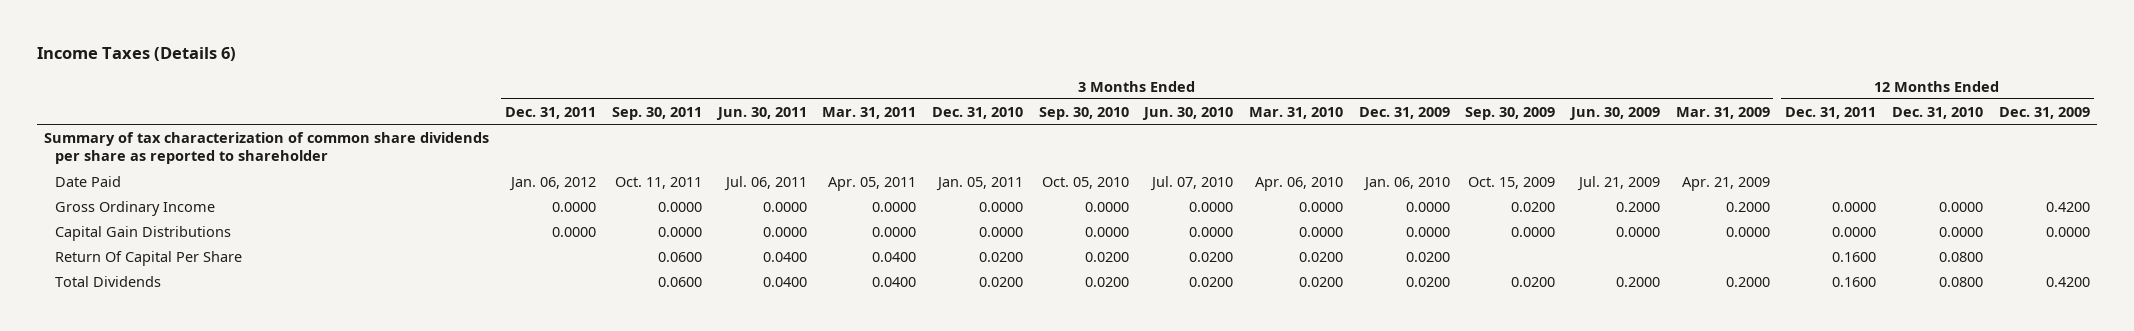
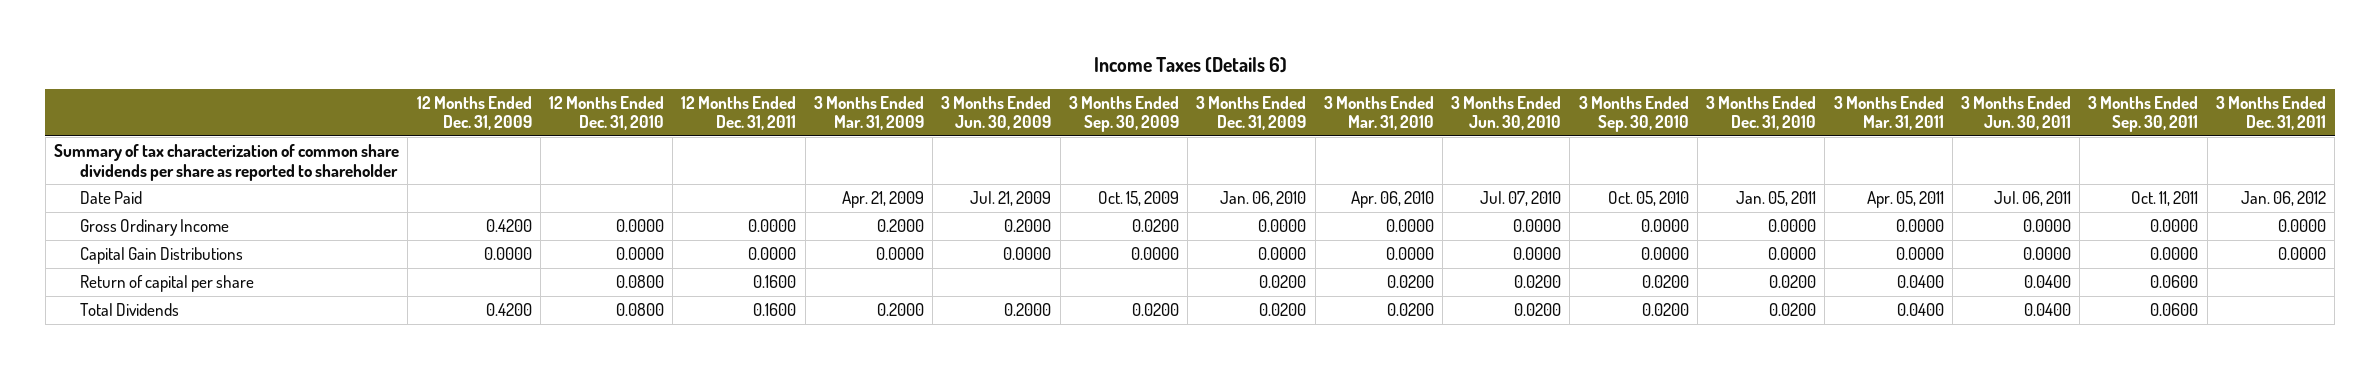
- | 3 Months Ended Dec. 31, 2011 | 3 Months Ended Sep. 30, 2011 | 3 Months Ended Jun. 30, 2011 | 3 Months Ended Mar. 31, 2011 | 3 Months Ended Dec. 31, 2010 | 3 Months Ended Sep. 30, 2010 | 3 Months Ended Jun. 30, 2010 | 3 Months Ended Mar. 31, 2010 | 3 Months Ended Dec. 31, 2009 | 3 Months Ended Sep. 30, 2009 | 3 Months Ended Jun. 30, 2009 | 3 Months Ended Mar. 31, 2009 | 12 Months Ended Dec. 31, 2011 | 12 Months Ended Dec. 31, 2010 | 12 Months Ended Dec. 31, 2009
+ | 12 Months Ended Dec. 31, 2009 | 12 Months Ended Dec. 31, 2010 | 12 Months Ended Dec. 31, 2011 | 3 Months Ended Mar. 31, 2009 | 3 Months Ended Jun. 30, 2009 | 3 Months Ended Sep. 30, 2009 | 3 Months Ended Dec. 31, 2009 | 3 Months Ended Mar. 31, 2010 | 3 Months Ended Jun. 30, 2010 | 3 Months Ended Sep. 30, 2010 | 3 Months Ended Dec. 31, 2010 | 3 Months Ended Mar. 31, 2011 | 3 Months Ended Jun. 30, 2011 | 3 Months Ended Sep. 30, 2011 | 3 Months Ended Dec. 31, 2011
- Return Of Capital Per Share | | 0.0600 | 0.0400 | 0.0400 | 0.0200 | 0.0200 | 0.0200 | 0.0200 | 0.0200 | | | | 0.1600 | 0.0800 |
+ Return of capital per share | | 0.0800 | 0.1600 | | | | 0.0200 | 0.0200 | 0.0200 | 0.0200 | 0.0200 | 0.0400 | 0.0400 | 0.0600 |

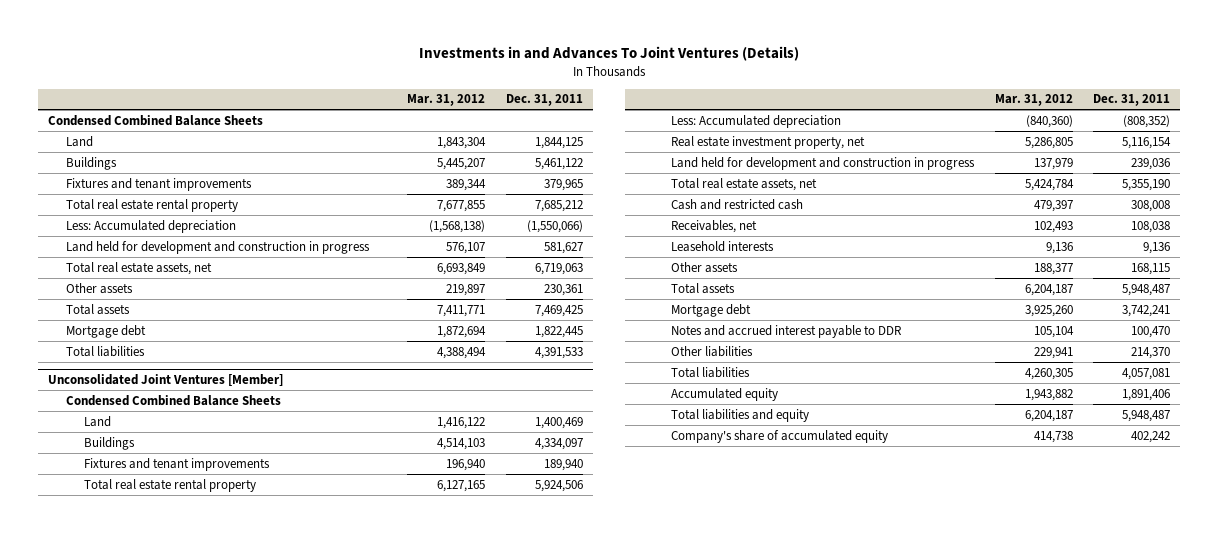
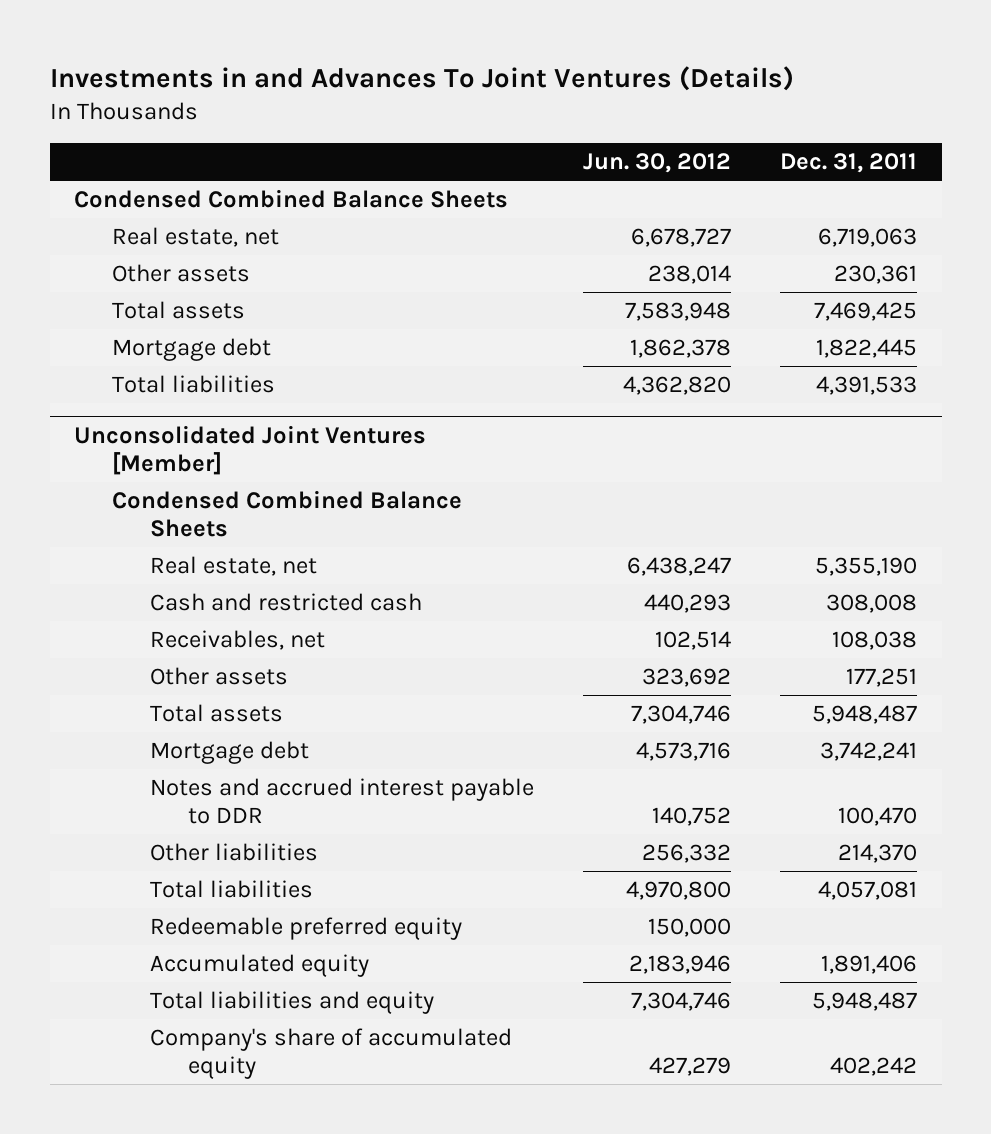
- | Mar. 31, 2012 | Dec. 31, 2011
+ | Jun. 30, 2012 | Dec. 31, 2011
- Land | 1,843,304 | 1,844,125
- Buildings | 5,445,207 | 5,461,122
- Fixtures and tenant improvements | 389,344 | 379,965
- Total real estate rental property | 7,677,855 | 7,685,212
- Less: Accumulated depreciation | (1,568,138) | (1,550,066)
- Land held for development and construction in progress | 576,107 | 581,627
- Total real estate assets, net | 6,693,849 | 6,719,063
+ Real estate, net | 6,678,727 | 6,719,063
@ Unconsolidated Joint Ventures [Member]
- Land | 1,416,122 | 1,400,469
- Buildings | 4,514,103 | 4,334,097
- Fixtures and tenant improvements | 196,940 | 189,940
- Total real estate rental property | 6,127,165 | 5,924,506
- Less: Accumulated depreciation | (840,360) | (808,352)
- Real estate investment property, net | 5,286,805 | 5,116,154
- Land held for development and construction in progress | 137,979 | 239,036
- Total real estate assets, net | 5,424,784 | 5,355,190
+ Real estate, net | 6,438,247 | 5,355,190
- Leasehold interests | 9,136 | 9,136
- Other assets | 188,377 | 168,115
+ Other assets | 323,692 | 177,251
+ Redeemable preferred equity | 150,000 |

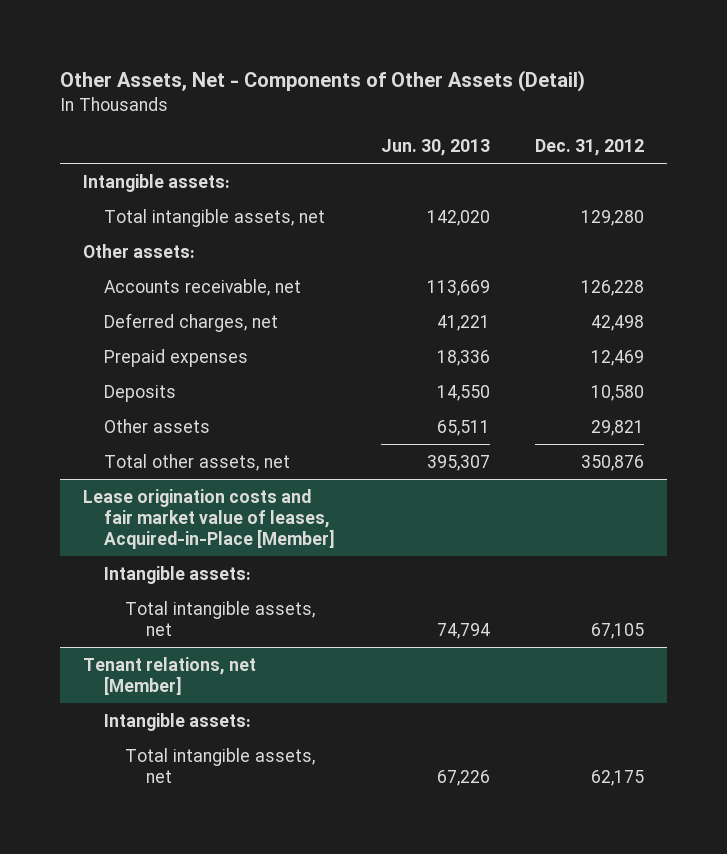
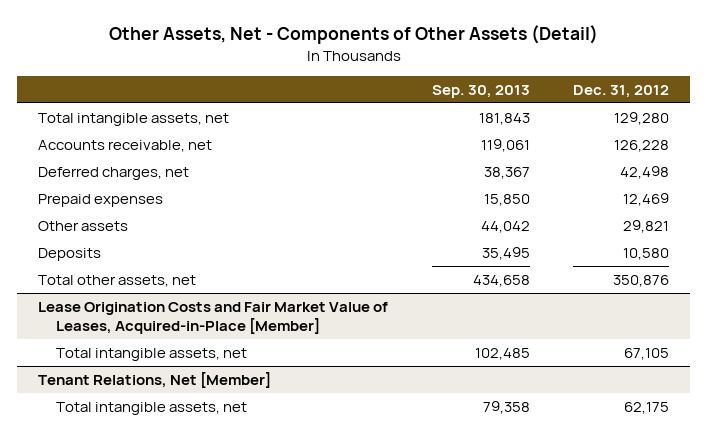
- | Jun. 30, 2013 | Dec. 31, 2012
+ | Sep. 30, 2013 | Dec. 31, 2012
- Intangible assets:
- Other assets:
moved down: Deposits | 35,495 | 10,580
- Lease origination costs and fair market value of leases, Acquired-in-Place [Member]
- Intangible assets:
+ Lease Origination Costs and Fair Market Value of Leases, Acquired-in-Place [Member]
- Tenant relations, net [Member]
- Intangible assets:
+ Tenant Relations, Net [Member]

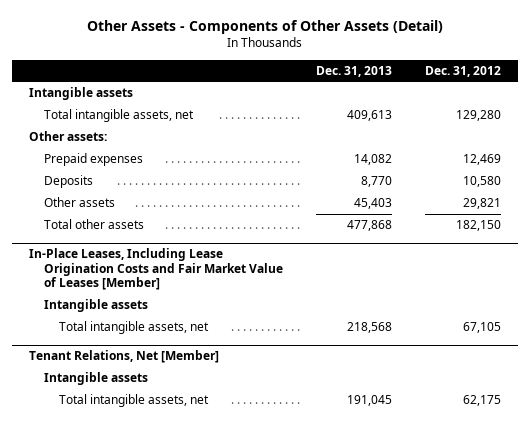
- Other Assets, Net - Components of Other Assets (Detail)
+ Other Assets - Components of Other Assets (Detail)
- | Sep. 30, 2013 | Dec. 31, 2012
+ | Dec. 31, 2013 | Dec. 31, 2012
+ Intangible assets
- Accounts receivable, net | 119,061 | 126,228
- Deferred charges, net | 38,367 | 42,498
+ Other assets:
- Total other assets, net | 434,658 | 350,876
- Lease Origination Costs and Fair Market Value of Leases, Acquired-in-Place [Member]
moved down: Other assets | 45,403 | 29,821
+ Total other assets | 477,868 | 182,150
+ In-Place Leases, Including Lease Origination Costs and Fair Market Value of Leases [Member]
+ Intangible assets
@ Tenant Relations, Net [Member]
+ Intangible assets

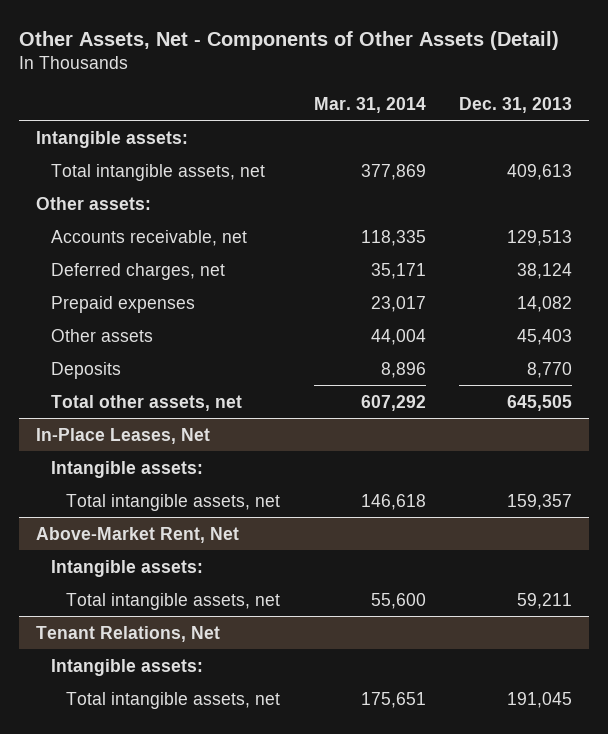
- Other Assets - Components of Other Assets (Detail)
+ Other Assets, Net - Components of Other Assets (Detail)
- | Dec. 31, 2013 | Dec. 31, 2012
+ | Mar. 31, 2014 | Dec. 31, 2013
- Intangible assets
+ Intangible assets:
+ Accounts receivable, net | 118,335 | 129,513
+ Deferred charges, net | 35,171 | 38,124
- Total other assets | 477,868 | 182,150
- In-Place Leases, Including Lease Origination Costs and Fair Market Value of Leases [Member]
- Intangible assets
- Total intangible assets, net | 218,568 | 67,105
- Tenant Relations, Net [Member]
- Intangible assets
moved down: Deposits | 8,896 | 8,770
+ Total other assets, net | 607,292 | 645,505
+ In-Place Leases, Net
+ Intangible assets:
+ Total intangible assets, net | 146,618 | 159,357
+ Above-Market Rent, Net
+ Intangible assets:
+ Total intangible assets, net | 55,600 | 59,211
+ Tenant Relations, Net
+ Intangible assets:

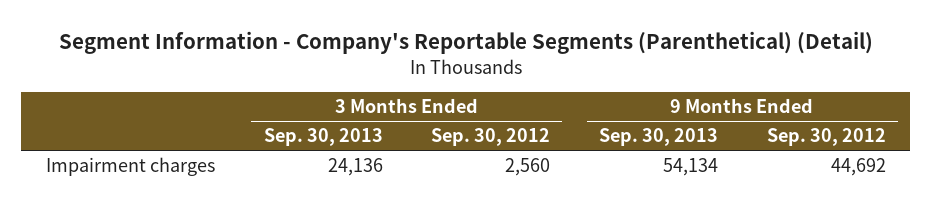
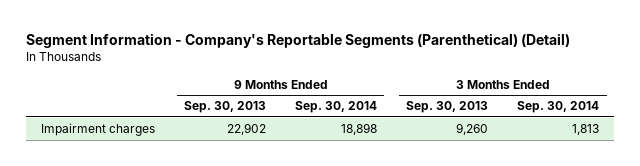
- | 3 Months Ended Sep. 30, 2013 | 3 Months Ended Sep. 30, 2012 | 9 Months Ended Sep. 30, 2013 | 9 Months Ended Sep. 30, 2012
+ | 9 Months Ended Sep. 30, 2013 | 9 Months Ended Sep. 30, 2014 | 3 Months Ended Sep. 30, 2013 | 3 Months Ended Sep. 30, 2014
- Impairment charges | 24,136 | 2,560 | 54,134 | 44,692
+ Impairment charges | 22,902 | 18,898 | 9,260 | 1,813

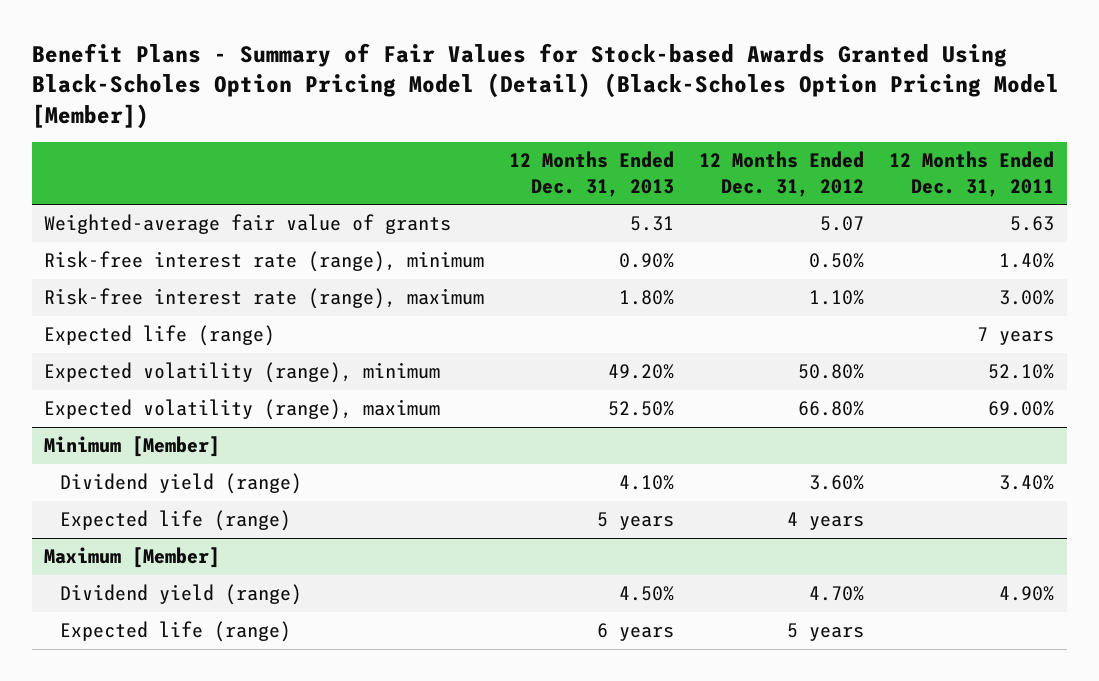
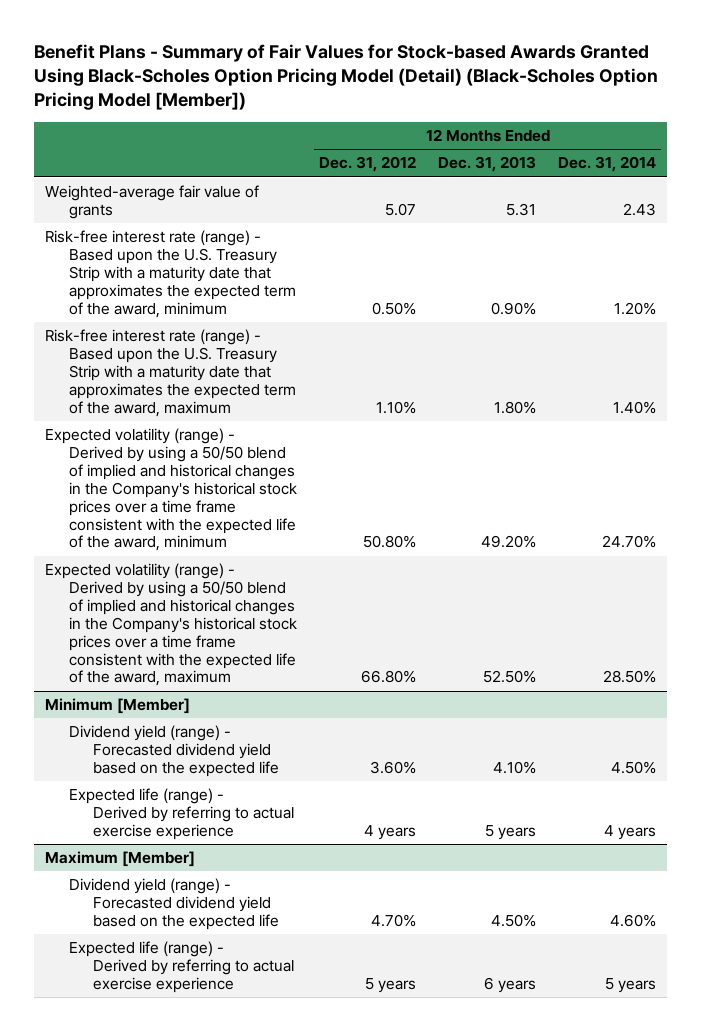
- | 12 Months Ended Dec. 31, 2013 | 12 Months Ended Dec. 31, 2012 | 12 Months Ended Dec. 31, 2011
+ | 12 Months Ended Dec. 31, 2012 | 12 Months Ended Dec. 31, 2013 | 12 Months Ended Dec. 31, 2014
- Risk-free interest rate (range), minimum | 0.90% | 0.50% | 1.40%
- Risk-free interest rate (range), maximum | 1.80% | 1.10% | 3.00%
- Expected life (range) | | | 7 years
- Expected volatility (range), minimum | 49.20% | 50.80% | 52.10%
- Expected volatility (range), maximum | 52.50% | 66.80% | 69.00%
+ Risk-free interest rate (range) - Based upon the U.S. Treasury Strip with a maturity date that approximates the expected term of the award, minimum | 0.50% | 0.90% | 1.20%
+ Risk-free interest rate (range) - Based upon the U.S. Treasury Strip with a maturity date that approximates the expected term of the award, maximum | 1.10% | 1.80% | 1.40%
+ Expected volatility (range) - Derived by using a 50/50 blend of implied and historical changes in the Company's historical stock prices over a time frame consistent with the expected life of the award, minimum | 50.80% | 49.20% | 24.70%
+ Expected volatility (range) - Derived by using a 50/50 blend of implied and historical changes in the Company's historical stock prices over a time frame consistent with the expected life of the award, maximum | 66.80% | 52.50% | 28.50%
@ Minimum [Member]
- Dividend yield (range) | 4.10% | 3.60% | 3.40%
- Expected life (range) | 5 years | 4 years |
+ Dividend yield (range) - Forecasted dividend yield based on the expected life | 3.60% | 4.10% | 4.50%
+ Expected life (range) - Derived by referring to actual exercise experience | 4 years | 5 years | 4 years
@ Maximum [Member]
- Dividend yield (range) | 4.50% | 4.70% | 4.90%
- Expected life (range) | 6 years | 5 years |
+ Dividend yield (range) - Forecasted dividend yield based on the expected life | 4.70% | 4.50% | 4.60%
+ Expected life (range) - Derived by referring to actual exercise experience | 5 years | 6 years | 5 years

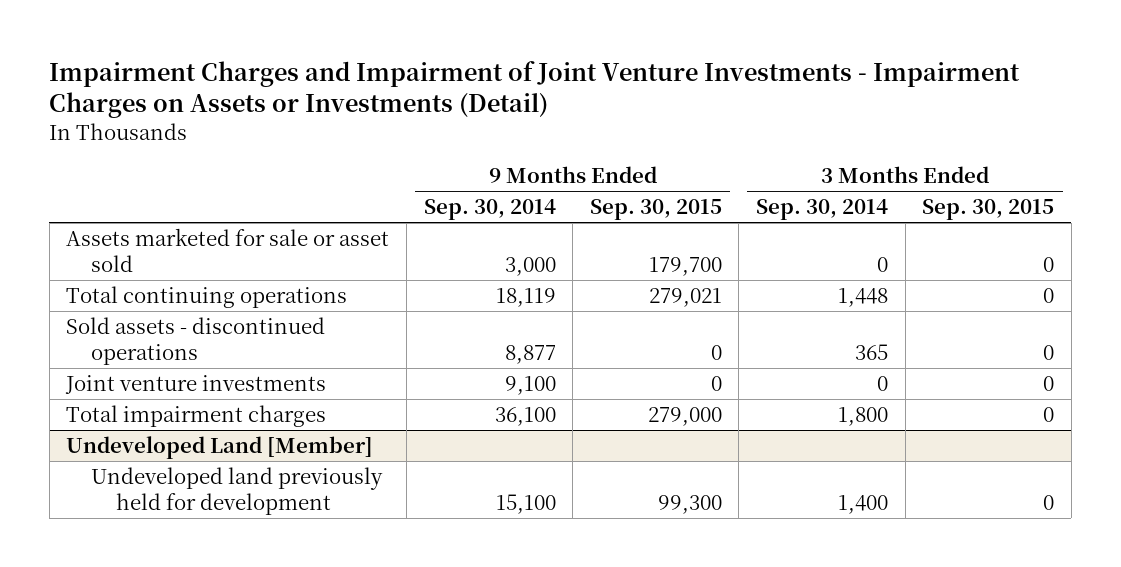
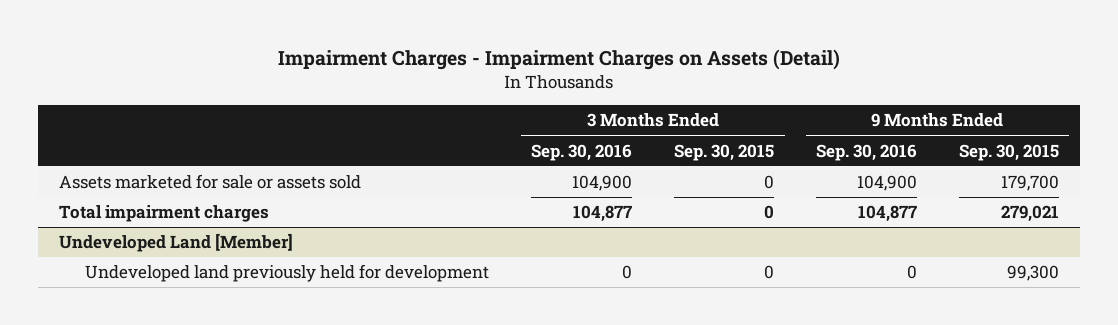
- Impairment Charges and Impairment of Joint Venture Investments - Impairment Charges on Assets or Investments (Detail)
+ Impairment Charges - Impairment Charges on Assets (Detail)
- | 9 Months Ended Sep. 30, 2014 | 9 Months Ended Sep. 30, 2015 | 3 Months Ended Sep. 30, 2014 | 3 Months Ended Sep. 30, 2015
+ | 3 Months Ended Sep. 30, 2016 | 3 Months Ended Sep. 30, 2015 | 9 Months Ended Sep. 30, 2016 | 9 Months Ended Sep. 30, 2015
- Assets marketed for sale or asset sold | 3,000 | 179,700 | 0 | 0
- Total continuing operations | 18,119 | 279,021 | 1,448 | 0
- Sold assets - discontinued operations | 8,877 | 0 | 365 | 0
- Joint venture investments | 9,100 | 0 | 0 | 0
- Total impairment charges | 36,100 | 279,000 | 1,800 | 0
+ Assets marketed for sale or assets sold | 104,900 | 0 | 104,900 | 179,700
+ Total impairment charges | 104,877 | 0 | 104,877 | 279,021

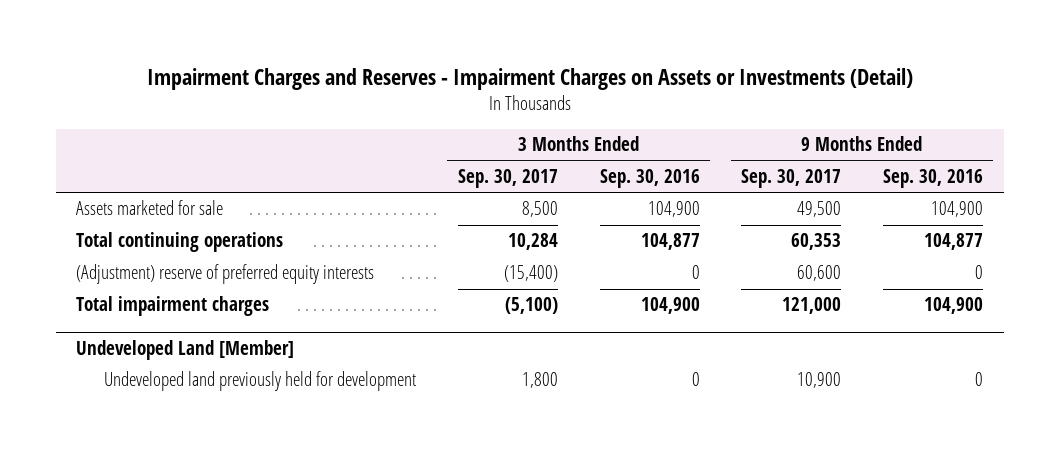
- Impairment Charges - Impairment Charges on Assets (Detail)
+ Impairment Charges and Reserves - Impairment Charges on Assets or Investments (Detail)
- | 3 Months Ended Sep. 30, 2016 | 3 Months Ended Sep. 30, 2015 | 9 Months Ended Sep. 30, 2016 | 9 Months Ended Sep. 30, 2015
+ | 3 Months Ended Sep. 30, 2017 | 3 Months Ended Sep. 30, 2016 | 9 Months Ended Sep. 30, 2017 | 9 Months Ended Sep. 30, 2016
- Assets marketed for sale or assets sold | 104,900 | 0 | 104,900 | 179,700
- Total impairment charges | 104,877 | 0 | 104,877 | 279,021
+ Assets marketed for sale | 8,500 | 104,900 | 49,500 | 104,900
+ Total continuing operations | 10,284 | 104,877 | 60,353 | 104,877
+ (Adjustment) reserve of preferred equity interests | (15,400) | 0 | 60,600 | 0
+ Total impairment charges | (5,100) | 104,900 | 121,000 | 104,900

